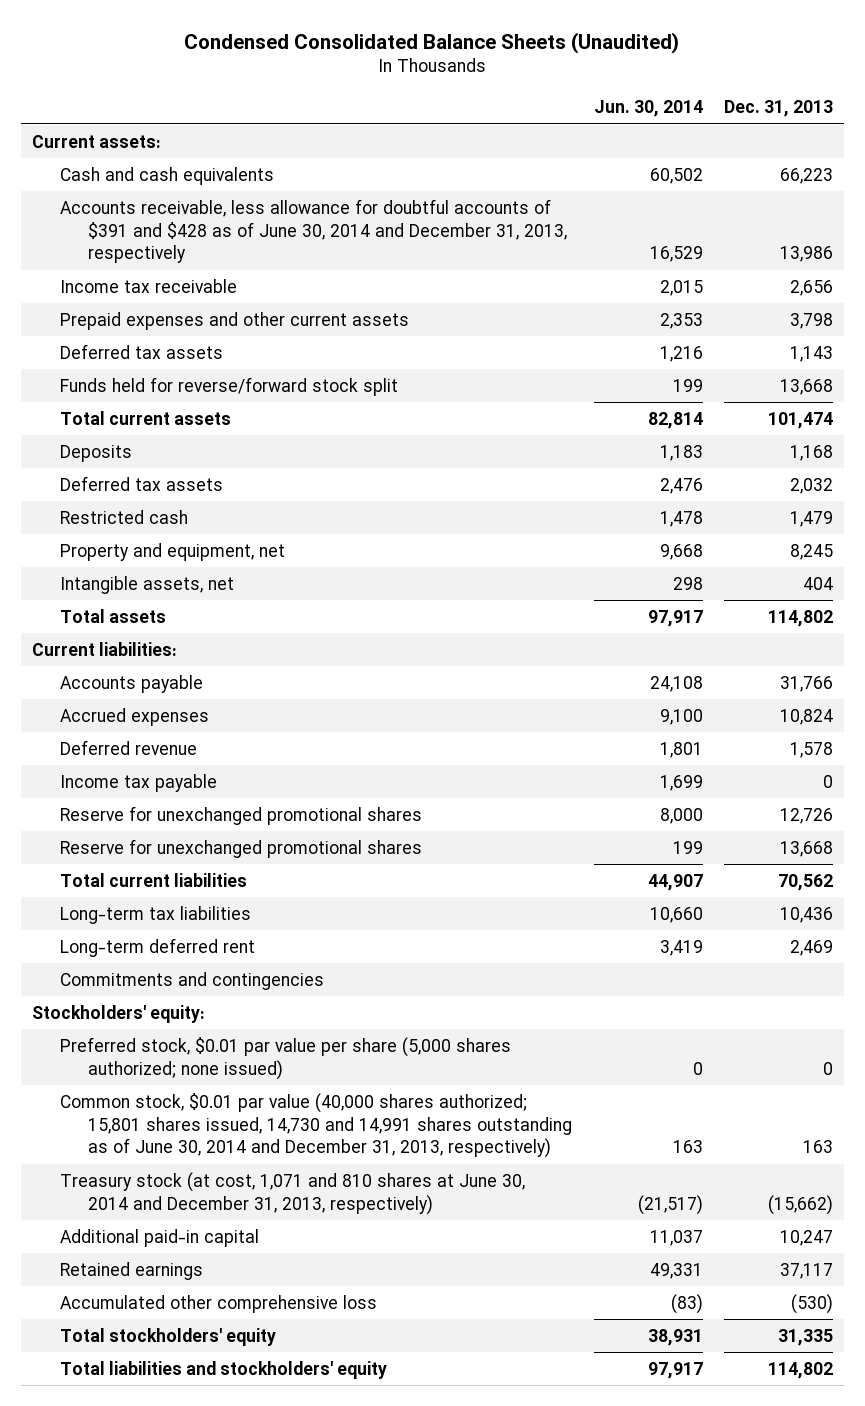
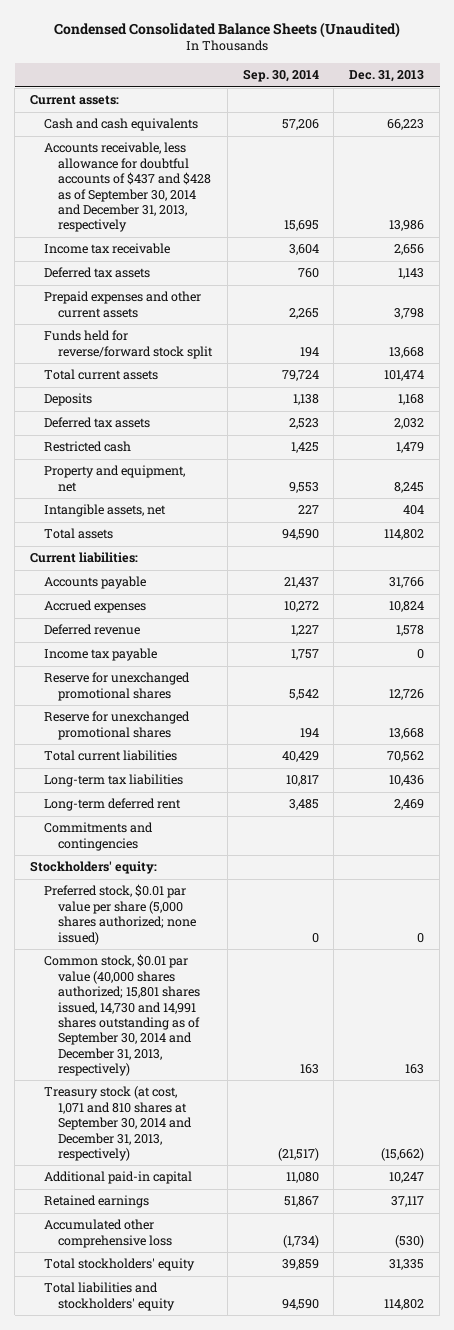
- | Jun. 30, 2014 | Dec. 31, 2013
+ | Sep. 30, 2014 | Dec. 31, 2013
- Accounts receivable, less allowance for doubtful accounts of $391 and $428 as of June 30, 2014 and December 31, 2013, respectively | 16,529 | 13,986
+ Accounts receivable, less allowance for doubtful accounts of $437 and $428 as of September 30, 2014 and December 31, 2013, respectively | 15,695 | 13,986
moved down: Prepaid expenses and other current assets | 2,265 | 3,798
- Common stock, $0.01 par value (40,000 shares authorized; 15,801 shares issued, 14,730 and 14,991 shares outstanding as of June 30, 2014 and December 31, 2013, respectively) | 163 | 163
- Treasury stock (at cost, 1,071 and 810 shares at June 30, 2014 and December 31, 2013, respectively) | (21,517) | (15,662)
+ Common stock, $0.01 par value (40,000 shares authorized; 15,801 shares issued, 14,730 and 14,991 shares outstanding as of September 30, 2014 and December 31, 2013, respectively) | 163 | 163
+ Treasury stock (at cost, 1,071 and 810 shares at September 30, 2014 and December 31, 2013, respectively) | (21,517) | (15,662)

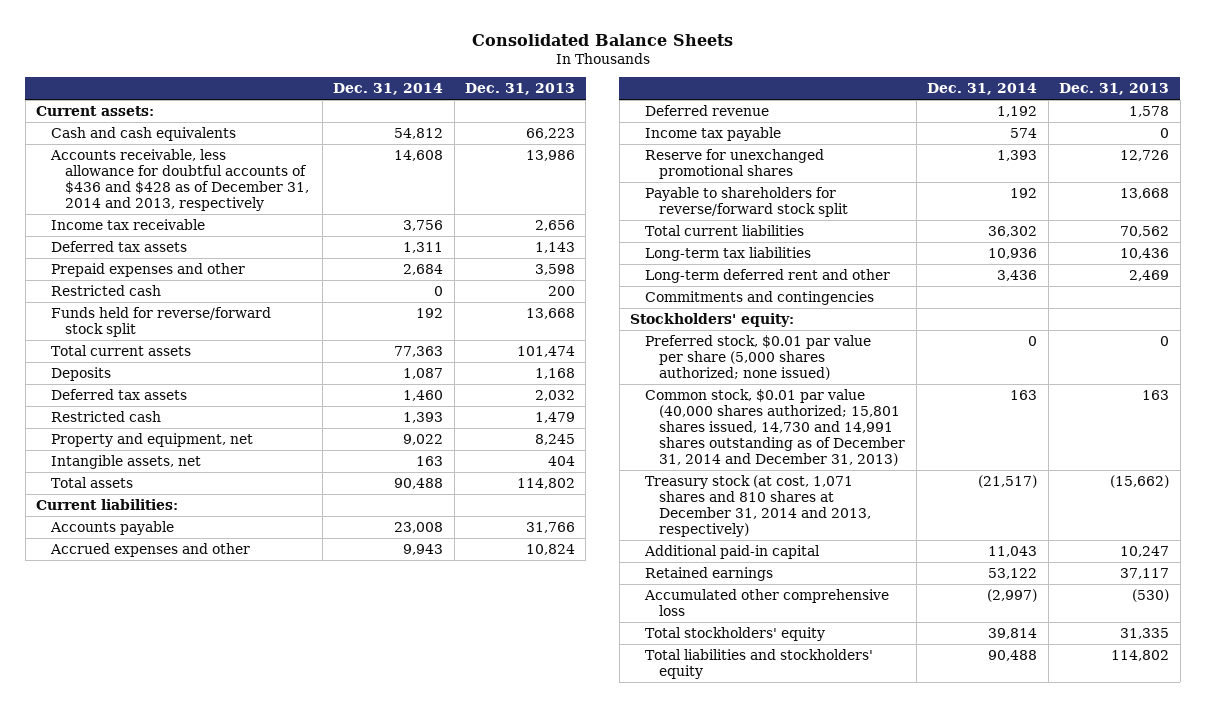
- Condensed Consolidated Balance Sheets (Unaudited)
+ Consolidated Balance Sheets
- | Sep. 30, 2014 | Dec. 31, 2013
+ | Dec. 31, 2014 | Dec. 31, 2013
- Accounts receivable, less allowance for doubtful accounts of $437 and $428 as of September 30, 2014 and December 31, 2013, respectively | 15,695 | 13,986
+ Accounts receivable, less allowance for doubtful accounts of $436 and $428 as of December 31, 2014 and 2013, respectively | 14,608 | 13,986
- Prepaid expenses and other current assets | 2,265 | 3,798
+ Prepaid expenses and other | 2,684 | 3,598
+ Restricted cash | 0 | 200
- Accrued expenses | 10,272 | 10,824
+ Accrued expenses and other | 9,943 | 10,824
- Reserve for unexchanged promotional shares | 194 | 13,668
+ Payable to shareholders for reverse/forward stock split | 192 | 13,668
- Long-term deferred rent | 3,485 | 2,469
+ Long-term deferred rent and other | 3,436 | 2,469
- Common stock, $0.01 par value (40,000 shares authorized; 15,801 shares issued, 14,730 and 14,991 shares outstanding as of September 30, 2014 and December 31, 2013, respectively) | 163 | 163
- Treasury stock (at cost, 1,071 and 810 shares at September 30, 2014 and December 31, 2013, respectively) | (21,517) | (15,662)
+ Common stock, $0.01 par value (40,000 shares authorized; 15,801 shares issued, 14,730 and 14,991 shares outstanding as of December 31, 2014 and December 31, 2013) | 163 | 163
+ Treasury stock (at cost, 1,071 shares and 810 shares at December 31, 2014 and 2013, respectively) | (21,517) | (15,662)

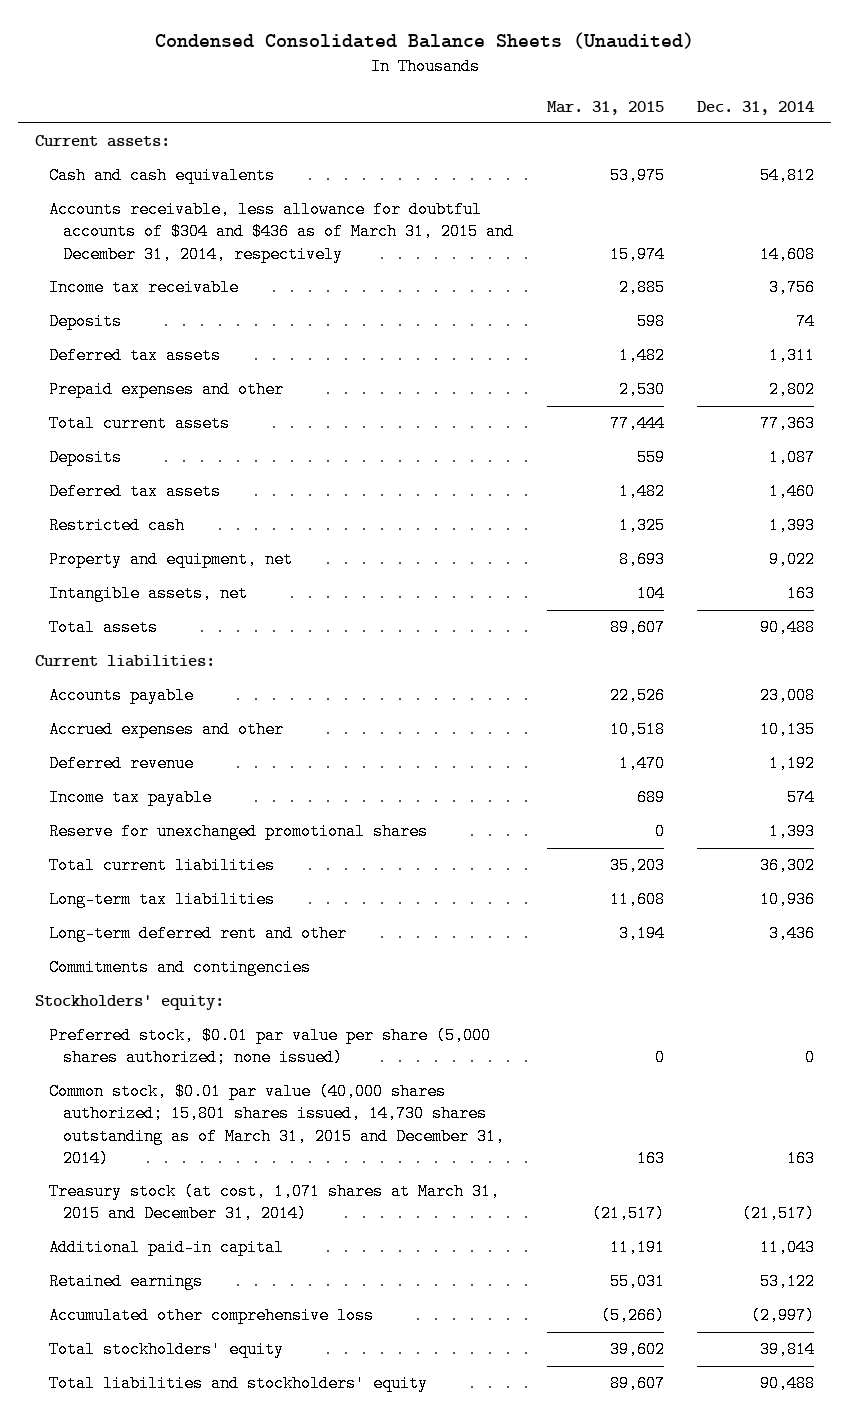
- Consolidated Balance Sheets
+ Condensed Consolidated Balance Sheets (Unaudited)
- | Dec. 31, 2014 | Dec. 31, 2013
+ | Mar. 31, 2015 | Dec. 31, 2014
- Accounts receivable, less allowance for doubtful accounts of $436 and $428 as of December 31, 2014 and 2013, respectively | 14,608 | 13,986
+ Accounts receivable, less allowance for doubtful accounts of $304 and $436 as of March 31, 2015 and December 31, 2014, respectively | 15,974 | 14,608
+ Deposits | 598 | 74
- Prepaid expenses and other | 2,684 | 3,598
- Restricted cash | 0 | 200
- Funds held for reverse/forward stock split | 192 | 13,668
+ Prepaid expenses and other | 2,530 | 2,802
- Accrued expenses and other | 9,943 | 10,824
+ Accrued expenses and other | 10,518 | 10,135
- Payable to shareholders for reverse/forward stock split | 192 | 13,668
- Common stock, $0.01 par value (40,000 shares authorized; 15,801 shares issued, 14,730 and 14,991 shares outstanding as of December 31, 2014 and December 31, 2013) | 163 | 163
- Treasury stock (at cost, 1,071 shares and 810 shares at December 31, 2014 and 2013, respectively) | (21,517) | (15,662)
+ Common stock, $0.01 par value (40,000 shares authorized; 15,801 shares issued, 14,730 shares outstanding as of March 31, 2015 and December 31, 2014) | 163 | 163
+ Treasury stock (at cost, 1,071 shares at March 31, 2015 and December 31, 2014) | (21,517) | (21,517)

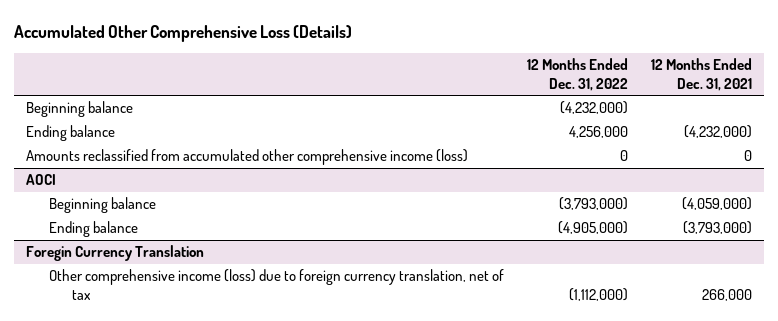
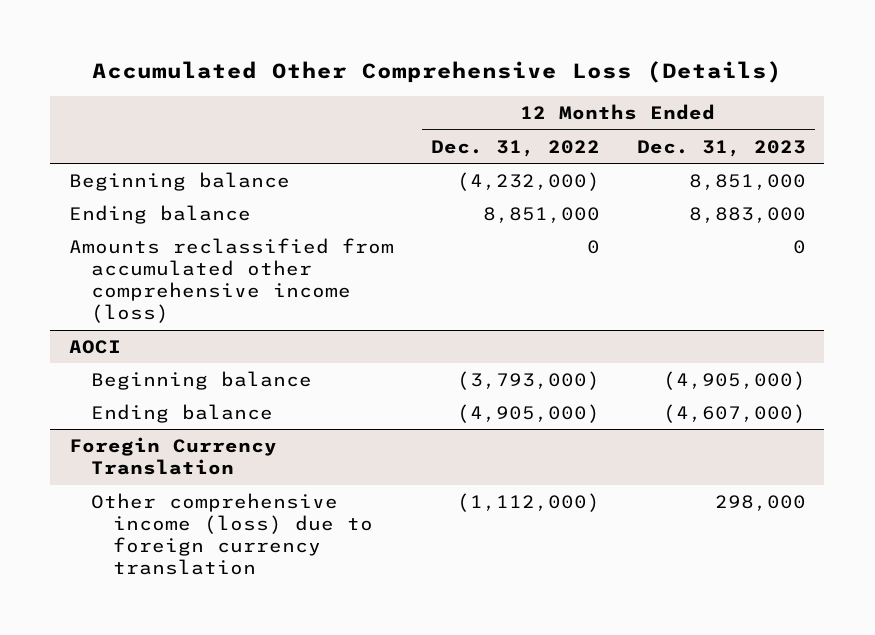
- | 12 Months Ended Dec. 31, 2022 | 12 Months Ended Dec. 31, 2021
+ | 12 Months Ended Dec. 31, 2022 | 12 Months Ended Dec. 31, 2023
- Ending balance | 4,256,000 | (4,232,000)
+ Ending balance | 8,851,000 | 8,883,000
@ Foregin Currency Translation
- Other comprehensive income (loss) due to foreign currency translation, net of tax | (1,112,000) | 266,000
+ Other comprehensive income (loss) due to foreign currency translation | (1,112,000) | 298,000

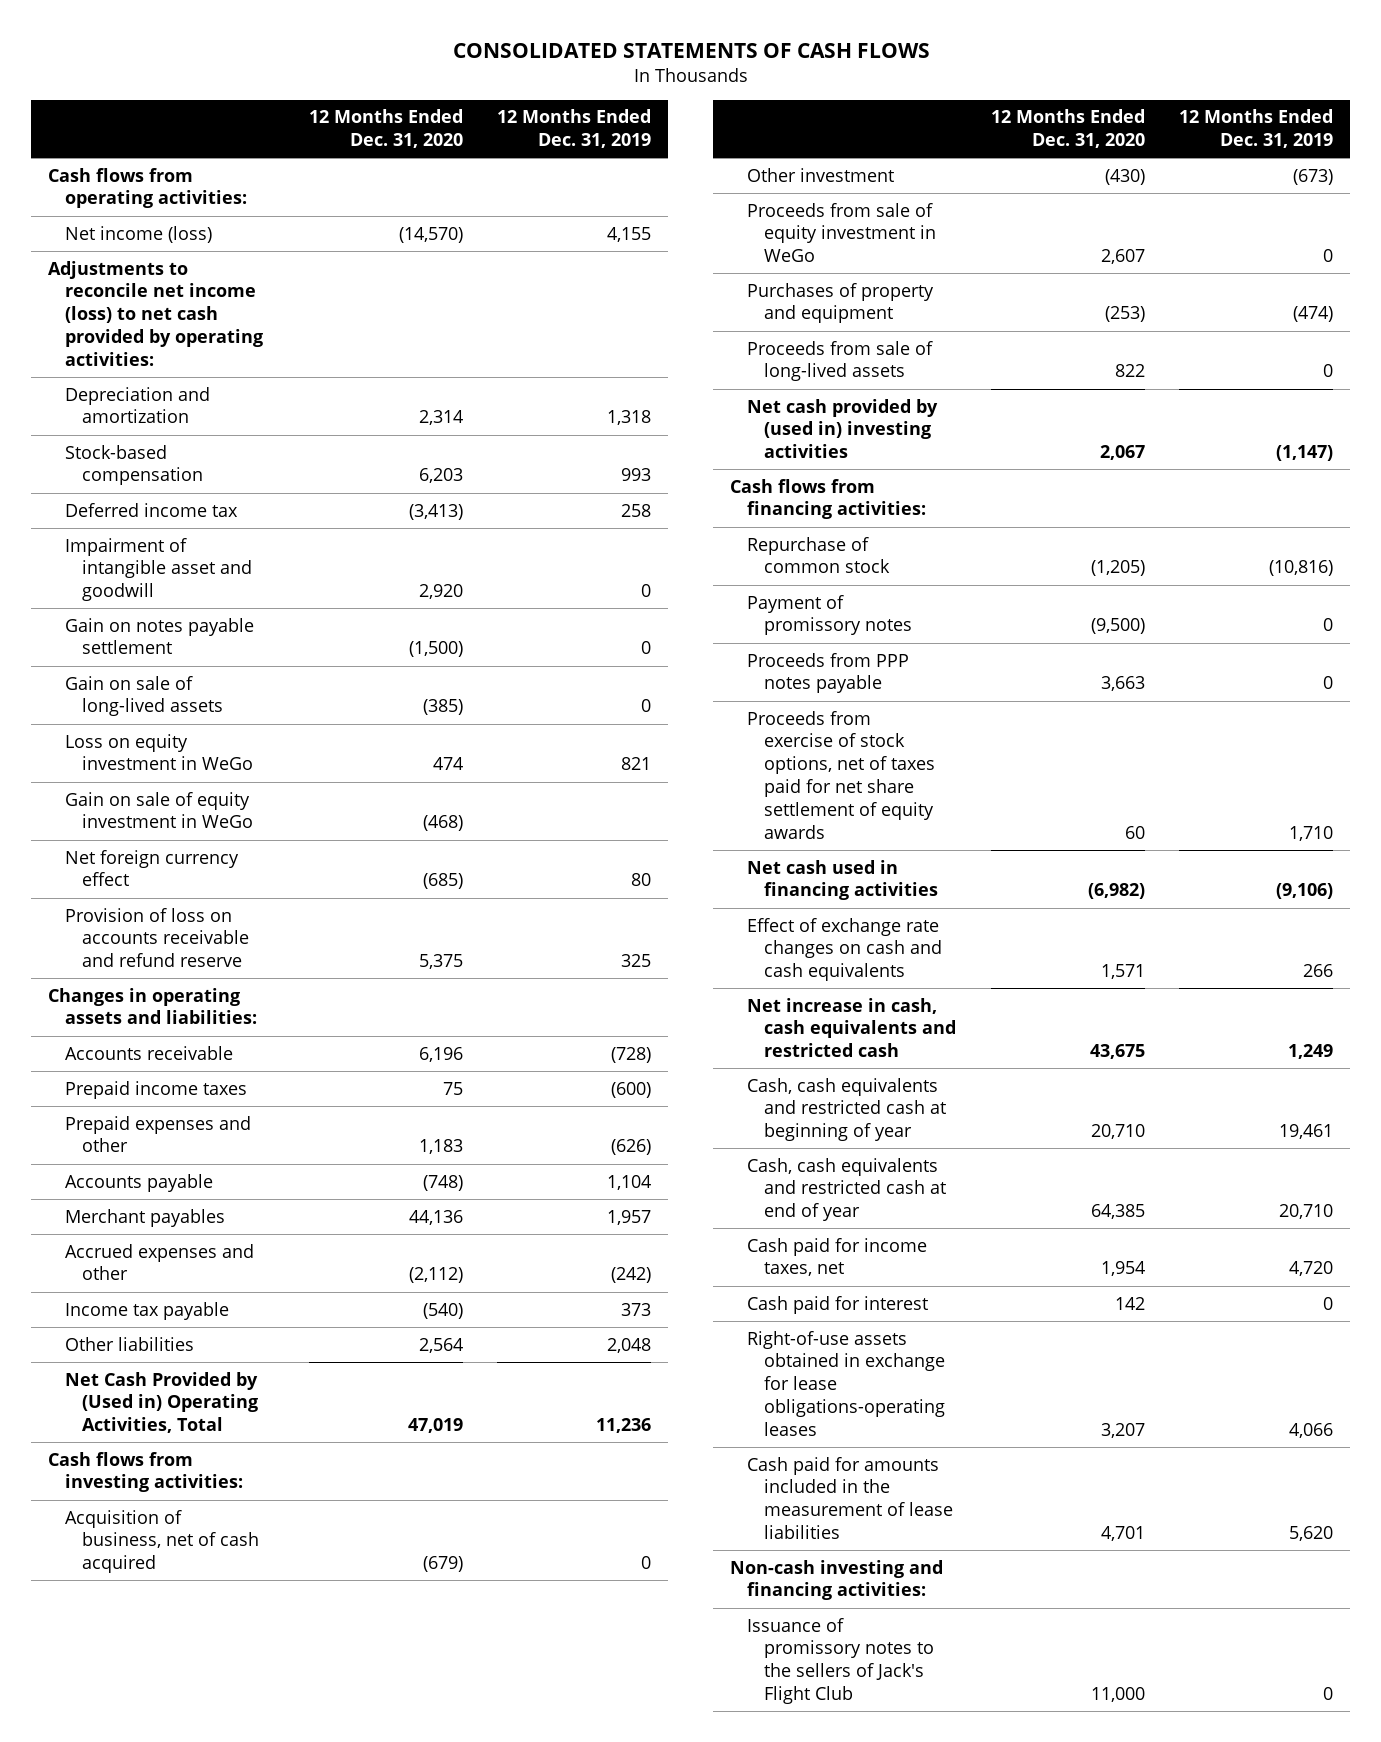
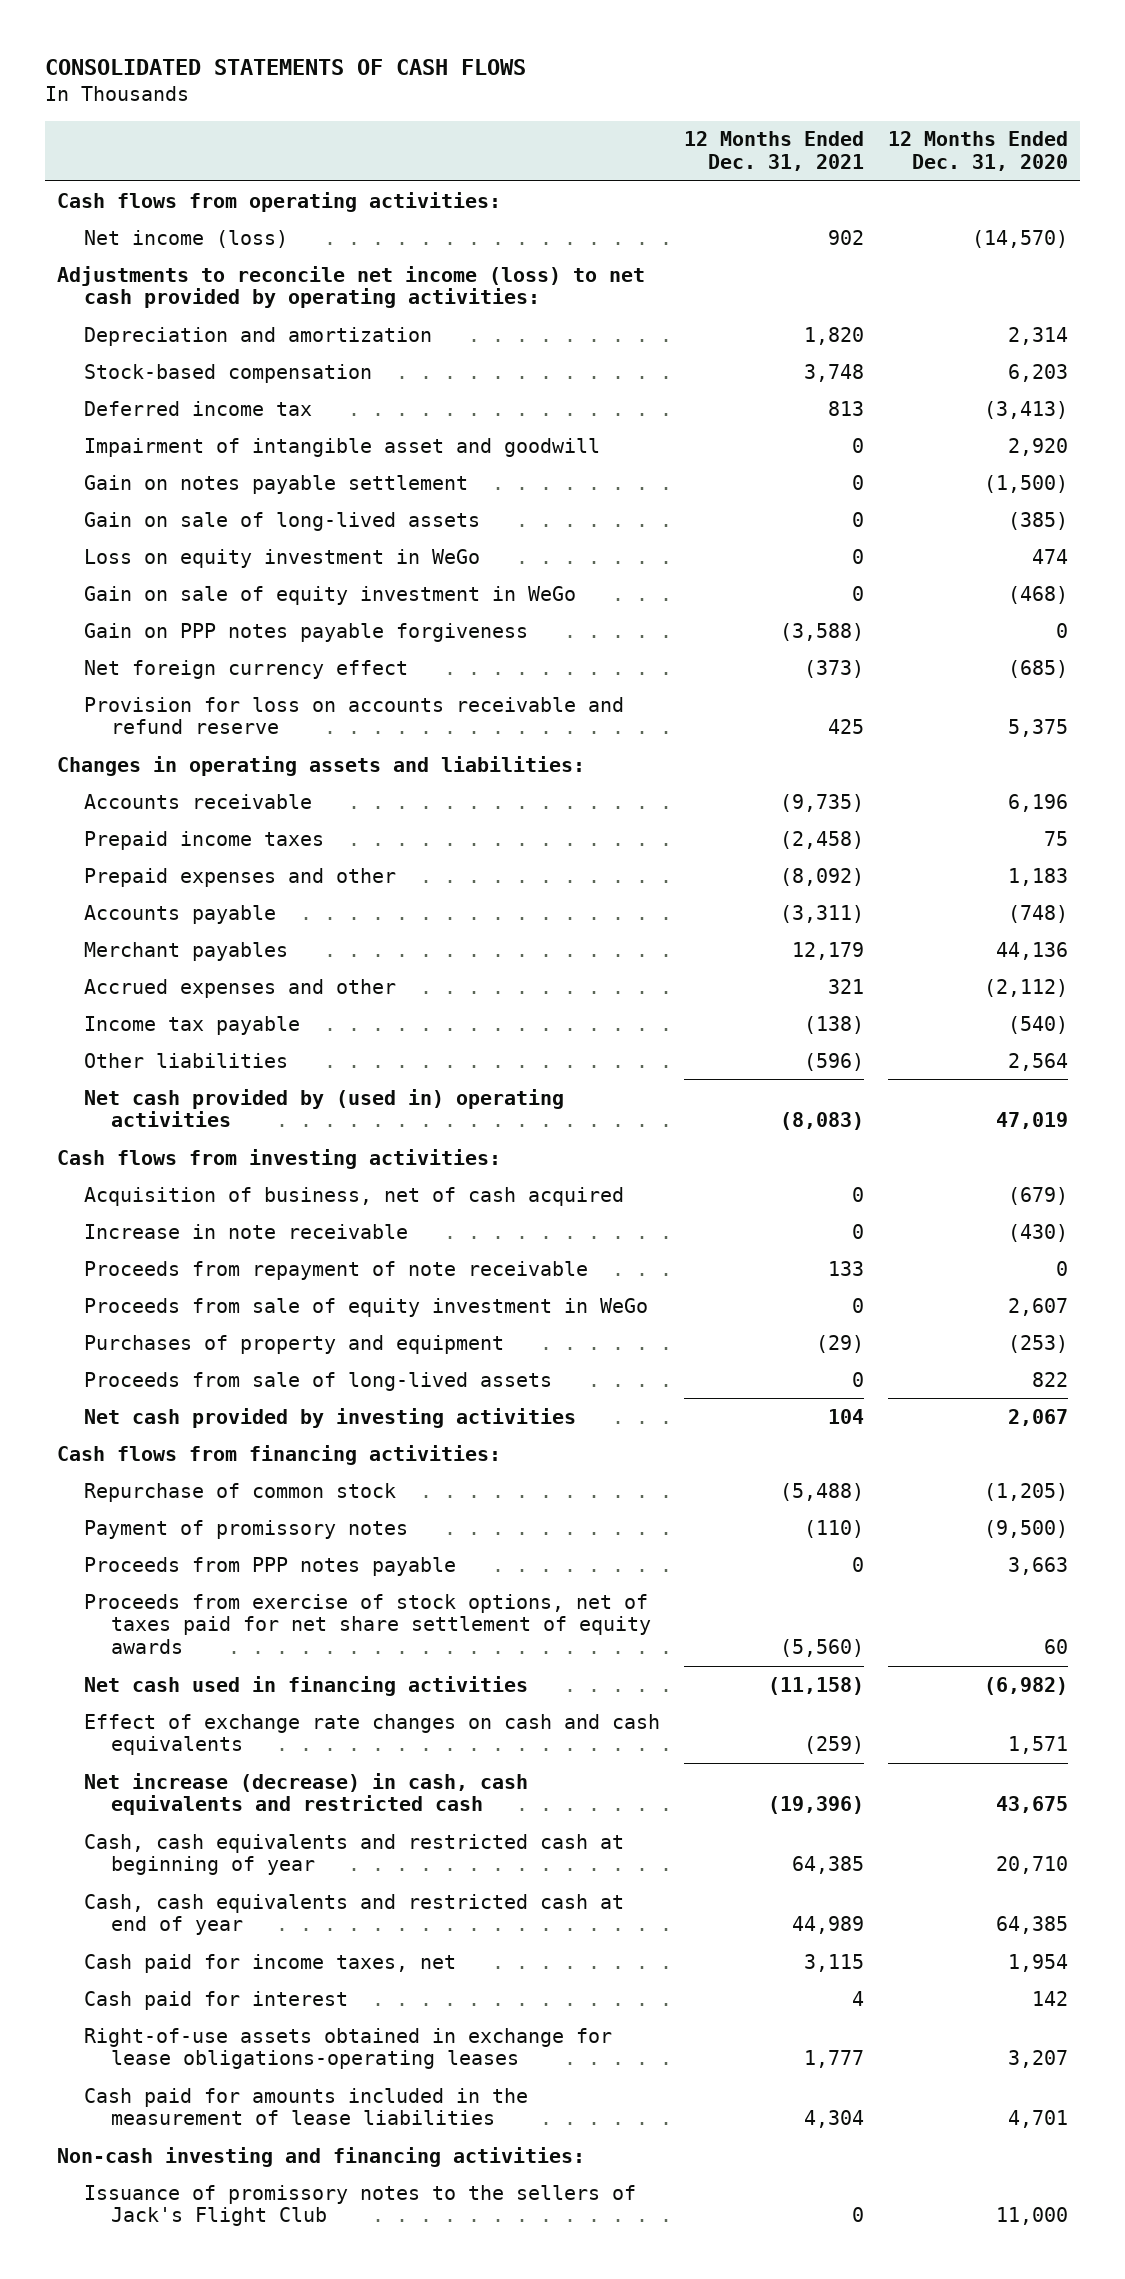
- | 12 Months Ended Dec. 31, 2020 | 12 Months Ended Dec. 31, 2019
+ | 12 Months Ended Dec. 31, 2021 | 12 Months Ended Dec. 31, 2020
+ Gain on PPP notes payable forgiveness | (3,588) | 0
- Provision of loss on accounts receivable and refund reserve | 5,375 | 325
+ Provision for loss on accounts receivable and refund reserve | 425 | 5,375
- Net Cash Provided by (Used in) Operating Activities, Total | 47,019 | 11,236
+ Net cash provided by (used in) operating activities | (8,083) | 47,019
- Other investment | (430) | (673)
+ Increase in note receivable | 0 | (430)
+ Proceeds from repayment of note receivable | 133 | 0
- Net cash provided by (used in) investing activities | 2,067 | (1,147)
+ Net cash provided by investing activities | 104 | 2,067
- Net increase in cash, cash equivalents and restricted cash | 43,675 | 1,249
+ Net increase (decrease) in cash, cash equivalents and restricted cash | (19,396) | 43,675

